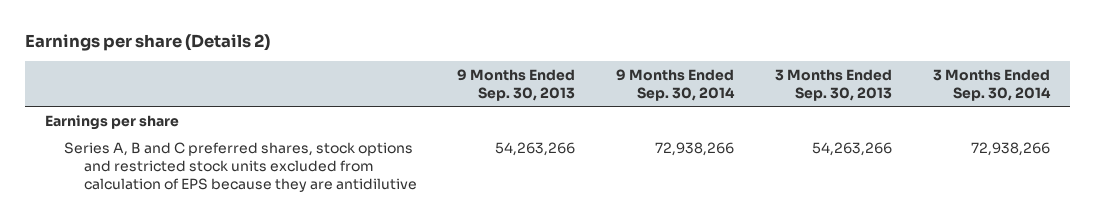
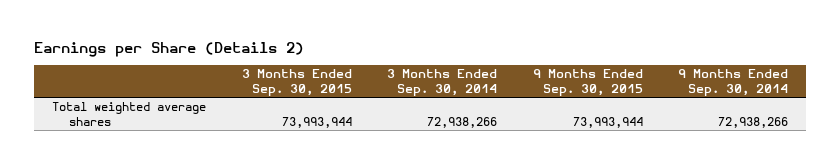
- Earnings per share (Details 2)
+ Earnings per Share (Details 2)
- | 9 Months Ended Sep. 30, 2013 | 9 Months Ended Sep. 30, 2014 | 3 Months Ended Sep. 30, 2013 | 3 Months Ended Sep. 30, 2014
+ | 3 Months Ended Sep. 30, 2015 | 3 Months Ended Sep. 30, 2014 | 9 Months Ended Sep. 30, 2015 | 9 Months Ended Sep. 30, 2014
- Earnings per share
- Series A, B and C preferred shares, stock options and restricted stock units excluded from calculation of EPS because they are antidilutive | 54,263,266 | 72,938,266 | 54,263,266 | 72,938,266
+ Total weighted average shares | 73,993,944 | 72,938,266 | 73,993,944 | 72,938,266

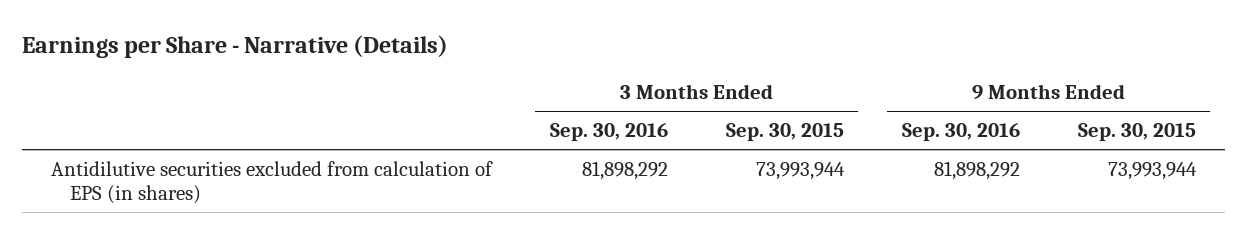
- Earnings per Share (Details 2)
+ Earnings per Share - Narrative (Details)
- | 3 Months Ended Sep. 30, 2015 | 3 Months Ended Sep. 30, 2014 | 9 Months Ended Sep. 30, 2015 | 9 Months Ended Sep. 30, 2014
+ | 3 Months Ended Sep. 30, 2016 | 3 Months Ended Sep. 30, 2015 | 9 Months Ended Sep. 30, 2016 | 9 Months Ended Sep. 30, 2015
- Total weighted average shares | 73,993,944 | 72,938,266 | 73,993,944 | 72,938,266
+ Antidilutive securities excluded from calculation of EPS (in shares) | 81,898,292 | 73,993,944 | 81,898,292 | 73,993,944

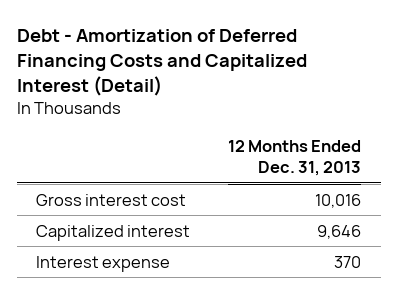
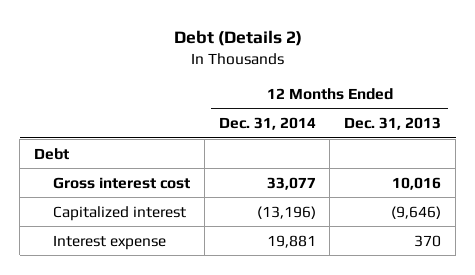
- Debt - Amortization of Deferred Financing Costs and Capitalized Interest (Detail)
+ Debt (Details 2)
- | 12 Months Ended Dec. 31, 2013
+ | 12 Months Ended Dec. 31, 2014 | 12 Months Ended Dec. 31, 2013
+ Debt
- Capitalized interest | 9,646
+ Capitalized interest | (13,196) | (9,646)

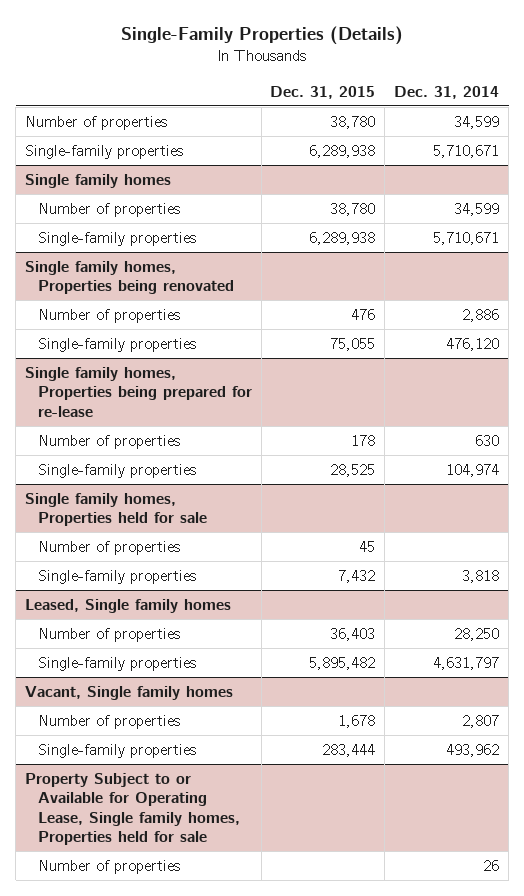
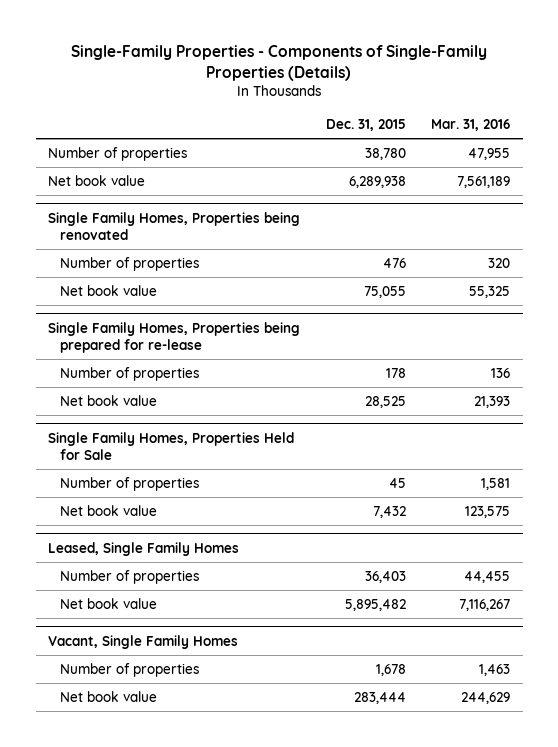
- Single-Family Properties (Details)
+ Single-Family Properties - Components of Single-Family Properties (Details)
- | Dec. 31, 2015 | Dec. 31, 2014
+ | Dec. 31, 2015 | Mar. 31, 2016
- Single-family properties | 6,289,938 | 5,710,671
- Single family homes
- Number of properties | 38,780 | 34,599
- Single-family properties | 6,289,938 | 5,710,671
- Single family homes, Properties being renovated
+ Net book value | 6,289,938 | 7,561,189
+ Single Family Homes, Properties being renovated
- Single-family properties | 75,055 | 476,120
- Single family homes, Properties being prepared for re-lease
+ Net book value | 75,055 | 55,325
+ Single Family Homes, Properties being prepared for re-lease
- Single-family properties | 28,525 | 104,974
- Single family homes, Properties held for sale
+ Net book value | 28,525 | 21,393
+ Single Family Homes, Properties Held for Sale
- Single-family properties | 7,432 | 3,818
- Leased, Single family homes
+ Net book value | 7,432 | 123,575
+ Leased, Single Family Homes
- Single-family properties | 5,895,482 | 4,631,797
- Vacant, Single family homes
+ Net book value | 5,895,482 | 7,116,267
+ Vacant, Single Family Homes
- Single-family properties | 283,444 | 493,962
- Property Subject to or Available for Operating Lease, Single family homes, Properties held for sale
- Number of properties | | 26
+ Net book value | 283,444 | 244,629

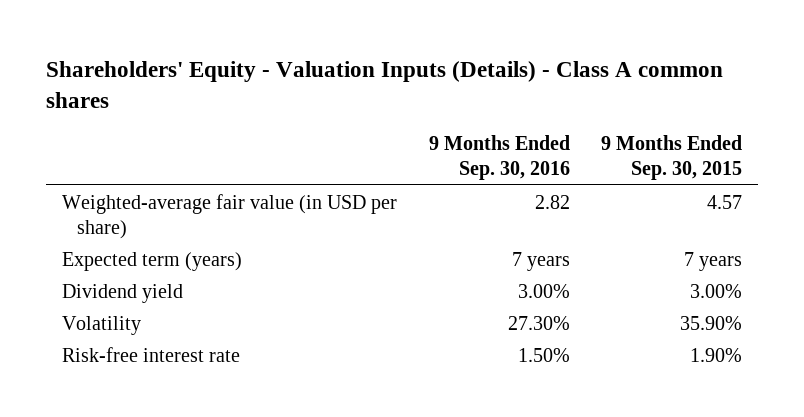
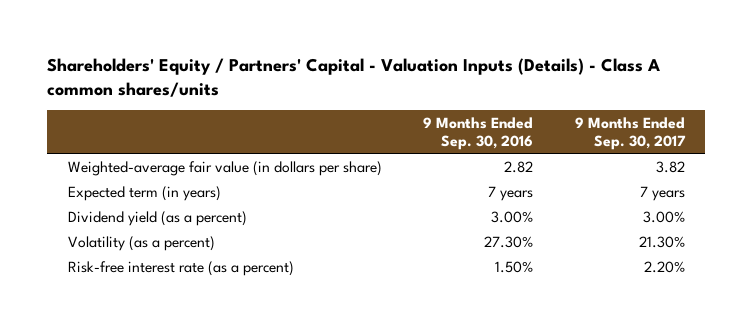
- Shareholders' Equity - Valuation Inputs (Details) - Class A common shares
+ Shareholders' Equity / Partners' Capital - Valuation Inputs (Details) - Class A common shares/units
- | 9 Months Ended Sep. 30, 2016 | 9 Months Ended Sep. 30, 2015
+ | 9 Months Ended Sep. 30, 2016 | 9 Months Ended Sep. 30, 2017
- Weighted-average fair value (in USD per share) | 2.82 | 4.57
- Expected term (years) | 7 years | 7 years
- Dividend yield | 3.00% | 3.00%
- Volatility | 27.30% | 35.90%
- Risk-free interest rate | 1.50% | 1.90%
+ Weighted-average fair value (in dollars per share) | 2.82 | 3.82
+ Expected term (in years) | 7 years | 7 years
+ Dividend yield (as a percent) | 3.00% | 3.00%
+ Volatility (as a percent) | 27.30% | 21.30%
+ Risk-free interest rate (as a percent) | 1.50% | 2.20%

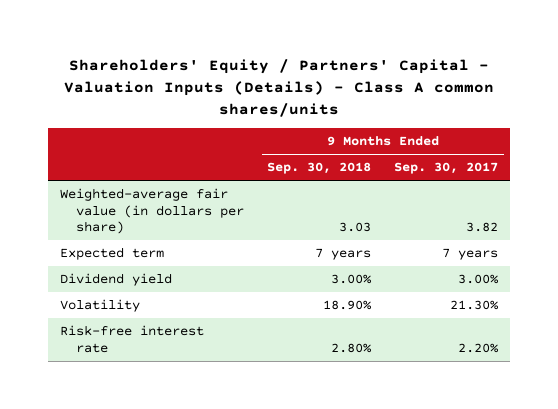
- | 9 Months Ended Sep. 30, 2016 | 9 Months Ended Sep. 30, 2017
+ | 9 Months Ended Sep. 30, 2018 | 9 Months Ended Sep. 30, 2017
- Expected term (in years) | 7 years | 7 years
- Dividend yield (as a percent) | 3.00% | 3.00%
- Volatility (as a percent) | 27.30% | 21.30%
- Risk-free interest rate (as a percent) | 1.50% | 2.20%
+ Expected term | 7 years | 7 years
+ Dividend yield | 3.00% | 3.00%
+ Volatility | 18.90% | 21.30%
+ Risk-free interest rate | 2.80% | 2.20%

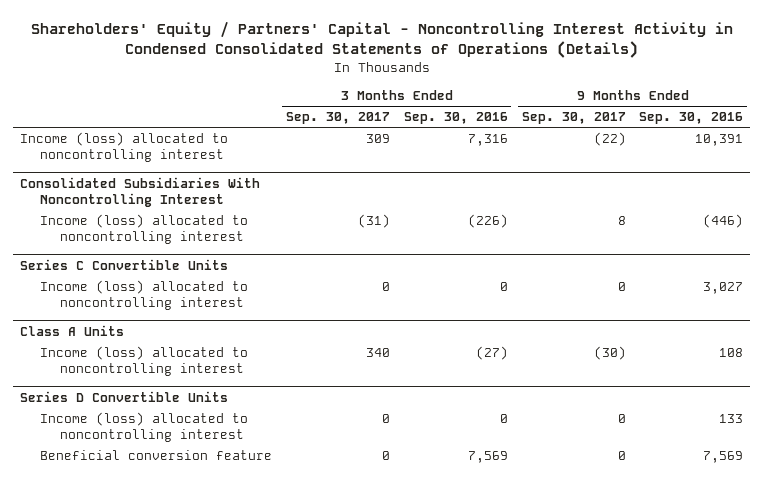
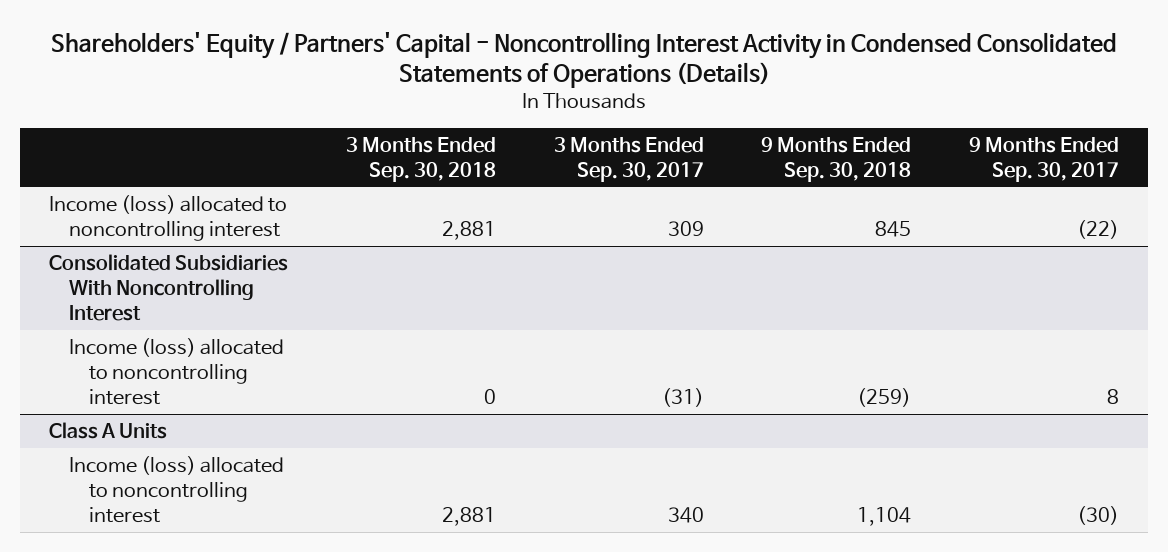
- | 3 Months Ended Sep. 30, 2017 | 3 Months Ended Sep. 30, 2016 | 9 Months Ended Sep. 30, 2017 | 9 Months Ended Sep. 30, 2016
+ | 3 Months Ended Sep. 30, 2018 | 3 Months Ended Sep. 30, 2017 | 9 Months Ended Sep. 30, 2018 | 9 Months Ended Sep. 30, 2017
- Series C Convertible Units
- Income (loss) allocated to noncontrolling interest | 0 | 0 | 0 | 3,027
- Series D Convertible Units
- Income (loss) allocated to noncontrolling interest | 0 | 0 | 0 | 133
- Beneficial conversion feature | 0 | 7,569 | 0 | 7,569

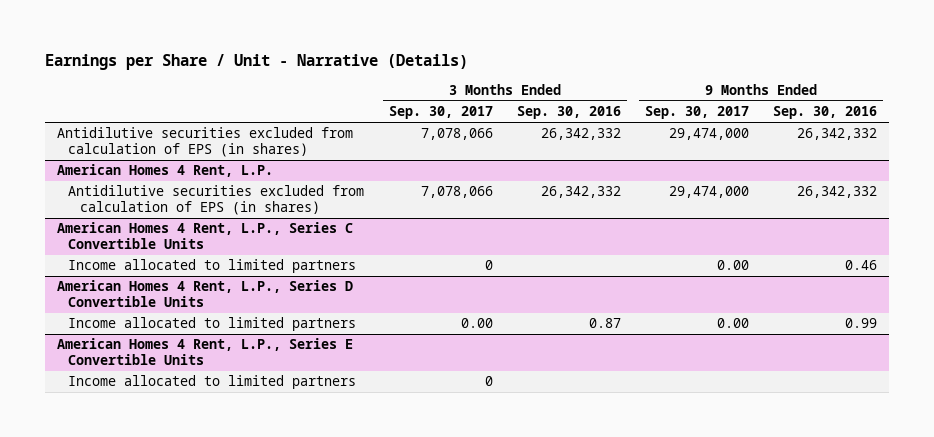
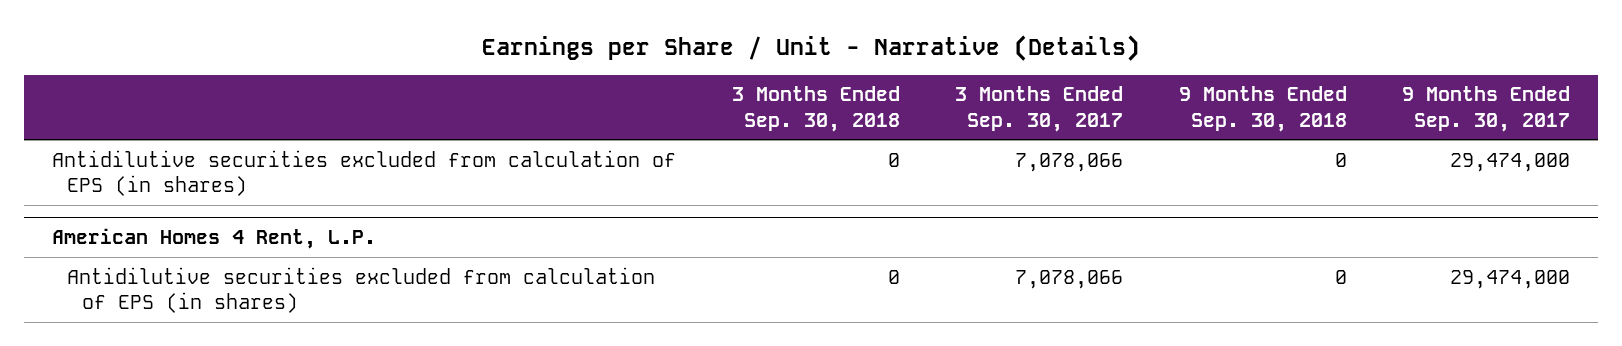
- | 3 Months Ended Sep. 30, 2017 | 3 Months Ended Sep. 30, 2016 | 9 Months Ended Sep. 30, 2017 | 9 Months Ended Sep. 30, 2016
+ | 3 Months Ended Sep. 30, 2018 | 3 Months Ended Sep. 30, 2017 | 9 Months Ended Sep. 30, 2018 | 9 Months Ended Sep. 30, 2017
- American Homes 4 Rent, L.P., Series C Convertible Units
- Income allocated to limited partners | 0 | | 0.00 | 0.46
- American Homes 4 Rent, L.P., Series D Convertible Units
- Income allocated to limited partners | 0.00 | 0.87 | 0.00 | 0.99
- American Homes 4 Rent, L.P., Series E Convertible Units
- Income allocated to limited partners | 0 | | |

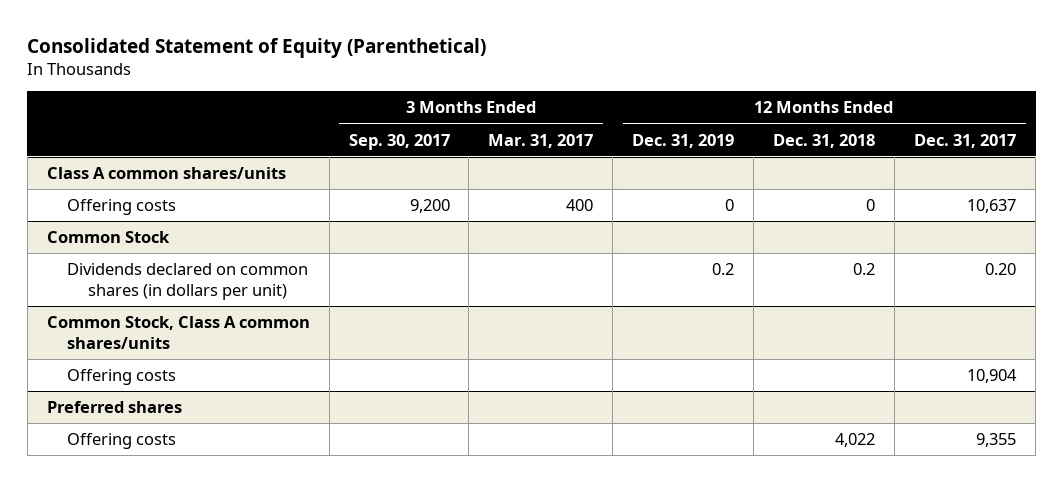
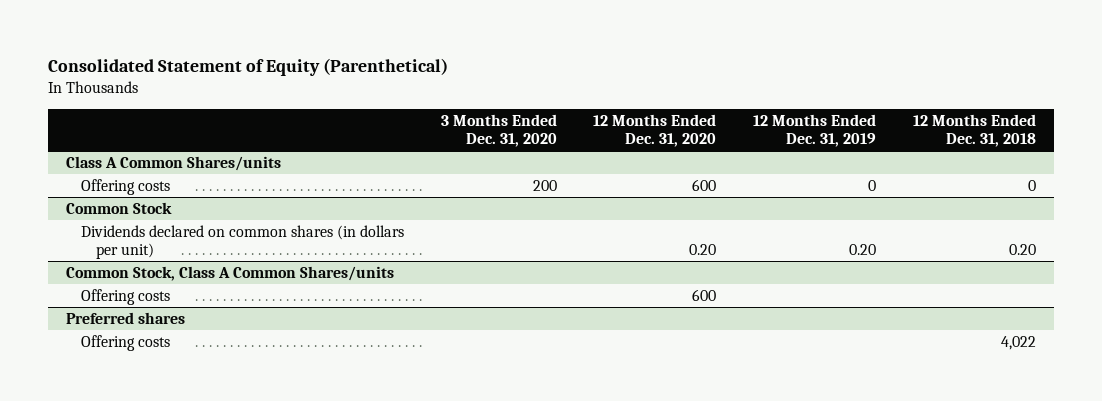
- | 3 Months Ended Sep. 30, 2017 | 3 Months Ended Mar. 31, 2017 | 12 Months Ended Dec. 31, 2019 | 12 Months Ended Dec. 31, 2018 | 12 Months Ended Dec. 31, 2017
+ | 3 Months Ended Dec. 31, 2020 | 12 Months Ended Dec. 31, 2020 | 12 Months Ended Dec. 31, 2019 | 12 Months Ended Dec. 31, 2018
- Class A common shares/units
+ Class A Common Shares/units
@ Common Stock
- Dividends declared on common shares (in dollars per unit) | | | 0.2 | 0.2 | 0.20
- Common Stock, Class A common shares/units
@ Common Stock
+ Dividends declared on common shares (in dollars per unit) | | 0.20 | 0.20 | 0.20
+ Common Stock, Class A Common Shares/units

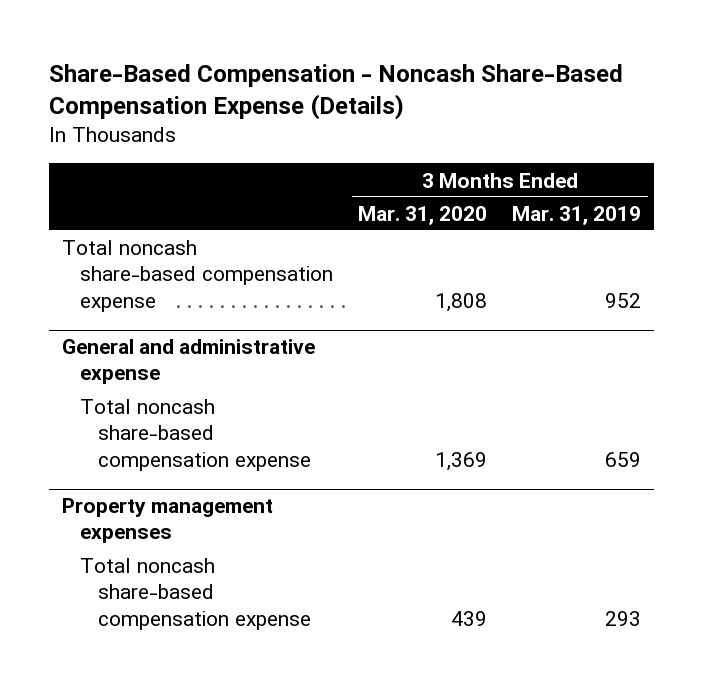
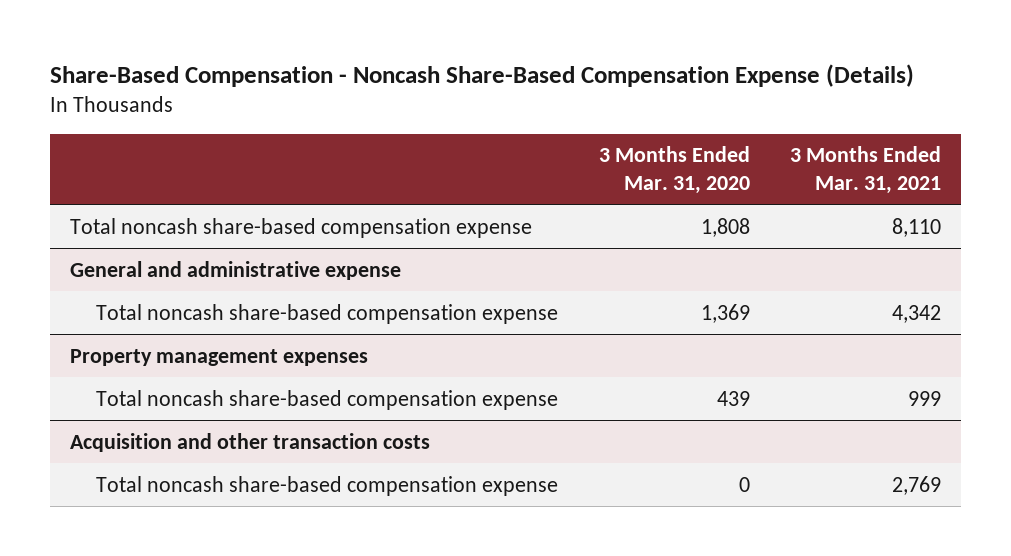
- | 3 Months Ended Mar. 31, 2020 | 3 Months Ended Mar. 31, 2019
+ | 3 Months Ended Mar. 31, 2020 | 3 Months Ended Mar. 31, 2021
+ Acquisition and other transaction costs
+ Total noncash share-based compensation expense | 0 | 2,769

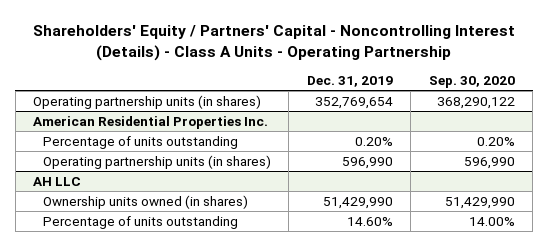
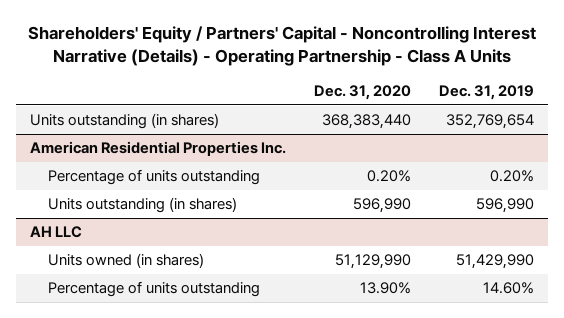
- Shareholders' Equity / Partners' Capital - Noncontrolling Interest (Details) - Class A Units - Operating Partnership
+ Shareholders' Equity / Partners' Capital - Noncontrolling Interest Narrative (Details) - Operating Partnership - Class A Units
- | Dec. 31, 2019 | Sep. 30, 2020
+ | Dec. 31, 2020 | Dec. 31, 2019
- Operating partnership units (in shares) | 352,769,654 | 368,290,122
+ Units outstanding (in shares) | 368,383,440 | 352,769,654
@ American Residential Properties Inc.
- Operating partnership units (in shares) | 596,990 | 596,990
+ Units outstanding (in shares) | 596,990 | 596,990
@ AH LLC
- Ownership units owned (in shares) | 51,429,990 | 51,429,990
+ Units owned (in shares) | 51,129,990 | 51,429,990

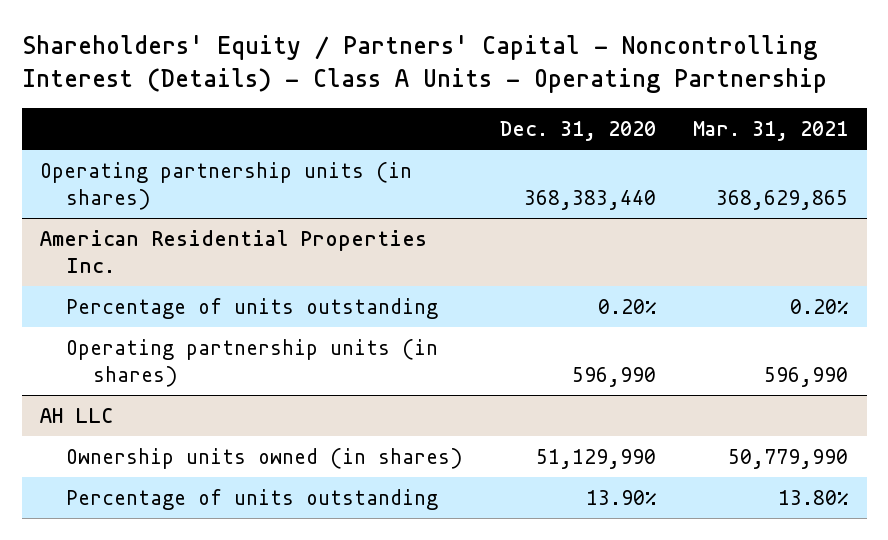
- Shareholders' Equity / Partners' Capital - Noncontrolling Interest Narrative (Details) - Operating Partnership - Class A Units
+ Shareholders' Equity / Partners' Capital - Noncontrolling Interest (Details) - Class A Units - Operating Partnership
- | Dec. 31, 2020 | Dec. 31, 2019
+ | Dec. 31, 2020 | Mar. 31, 2021
- Units outstanding (in shares) | 368,383,440 | 352,769,654
+ Operating partnership units (in shares) | 368,383,440 | 368,629,865
@ American Residential Properties Inc.
- Units outstanding (in shares) | 596,990 | 596,990
+ Operating partnership units (in shares) | 596,990 | 596,990
@ AH LLC
- Units owned (in shares) | 51,129,990 | 51,429,990
+ Ownership units owned (in shares) | 51,129,990 | 50,779,990

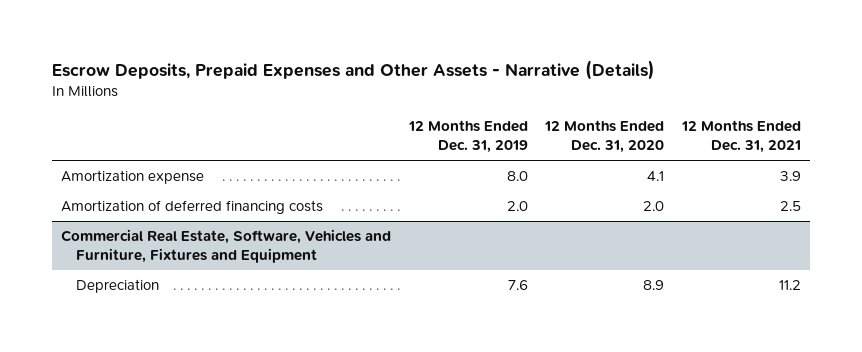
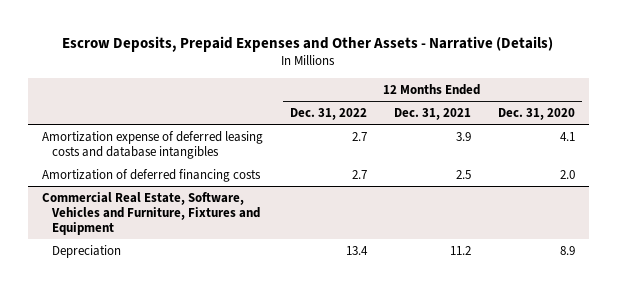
- | 12 Months Ended Dec. 31, 2019 | 12 Months Ended Dec. 31, 2020 | 12 Months Ended Dec. 31, 2021
+ | 12 Months Ended Dec. 31, 2022 | 12 Months Ended Dec. 31, 2021 | 12 Months Ended Dec. 31, 2020
- Amortization expense | 8.0 | 4.1 | 3.9
+ Amortization expense of deferred leasing costs and database intangibles | 2.7 | 3.9 | 4.1

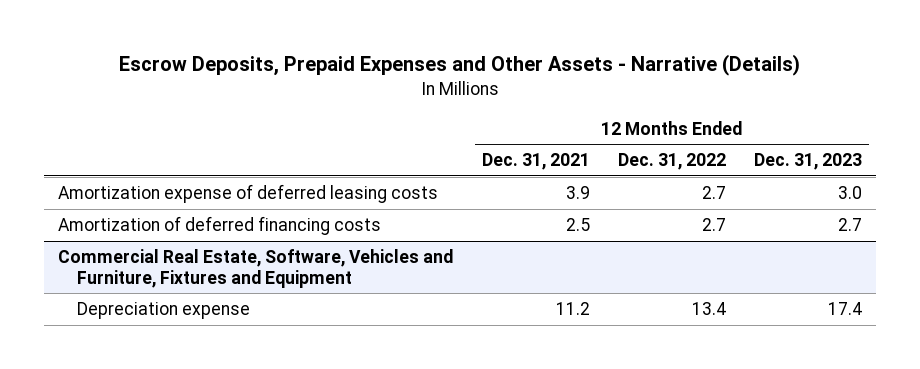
- | 12 Months Ended Dec. 31, 2022 | 12 Months Ended Dec. 31, 2021 | 12 Months Ended Dec. 31, 2020
+ | 12 Months Ended Dec. 31, 2021 | 12 Months Ended Dec. 31, 2022 | 12 Months Ended Dec. 31, 2023
- Amortization expense of deferred leasing costs and database intangibles | 2.7 | 3.9 | 4.1
+ Amortization expense of deferred leasing costs | 3.9 | 2.7 | 3.0
@ Commercial Real Estate, Software, Vehicles and Furniture, Fixtures and Equipment
- Depreciation | 13.4 | 11.2 | 8.9
+ Depreciation expense | 11.2 | 13.4 | 17.4

